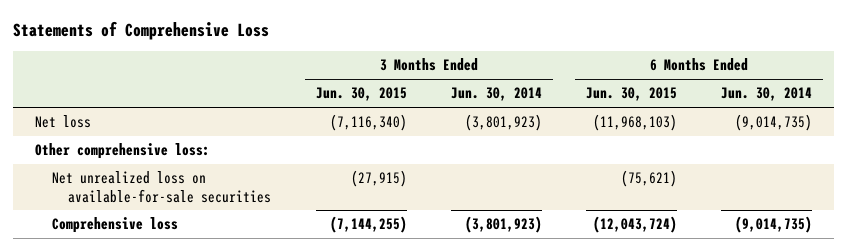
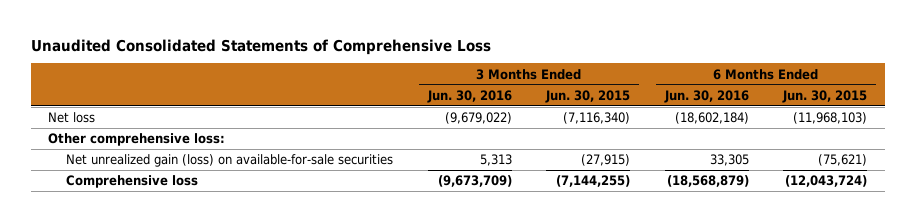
- Statements of Comprehensive Loss
+ Unaudited Consolidated Statements of Comprehensive Loss
- | 3 Months Ended Jun. 30, 2015 | 3 Months Ended Jun. 30, 2014 | 6 Months Ended Jun. 30, 2015 | 6 Months Ended Jun. 30, 2014
+ | 3 Months Ended Jun. 30, 2016 | 3 Months Ended Jun. 30, 2015 | 6 Months Ended Jun. 30, 2016 | 6 Months Ended Jun. 30, 2015
- Net unrealized loss on available-for-sale securities | (27,915) | | (75,621) |
+ Net unrealized gain (loss) on available-for-sale securities | 5,313 | (27,915) | 33,305 | (75,621)

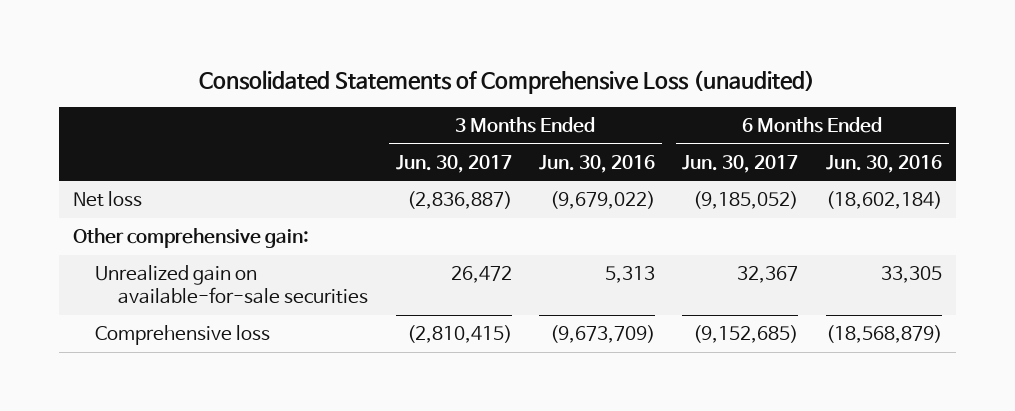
- Unaudited Consolidated Statements of Comprehensive Loss
+ Consolidated Statements of Comprehensive Loss (unaudited)
- | 3 Months Ended Jun. 30, 2016 | 3 Months Ended Jun. 30, 2015 | 6 Months Ended Jun. 30, 2016 | 6 Months Ended Jun. 30, 2015
+ | 3 Months Ended Jun. 30, 2017 | 3 Months Ended Jun. 30, 2016 | 6 Months Ended Jun. 30, 2017 | 6 Months Ended Jun. 30, 2016
- Other comprehensive loss:
- Net unrealized gain (loss) on available-for-sale securities | 5,313 | (27,915) | 33,305 | (75,621)
+ Other comprehensive gain:
+ Unrealized gain on available-for-sale securities | 26,472 | 5,313 | 32,367 | 33,305

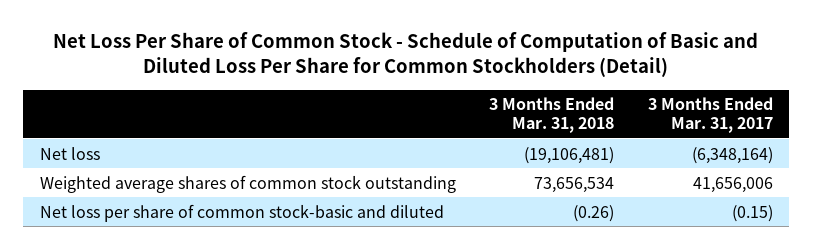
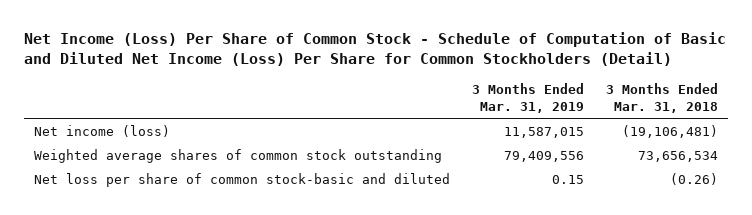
- Net Loss Per Share of Common Stock - Schedule of Computation of Basic and Diluted Loss Per Share for Common Stockholders (Detail)
+ Net Income (Loss) Per Share of Common Stock - Schedule of Computation of Basic and Diluted Net Income (Loss) Per Share for Common Stockholders (Detail)
- | 3 Months Ended Mar. 31, 2018 | 3 Months Ended Mar. 31, 2017
+ | 3 Months Ended Mar. 31, 2019 | 3 Months Ended Mar. 31, 2018
- Net loss | (19,106,481) | (6,348,164)
+ Net income (loss) | 11,587,015 | (19,106,481)

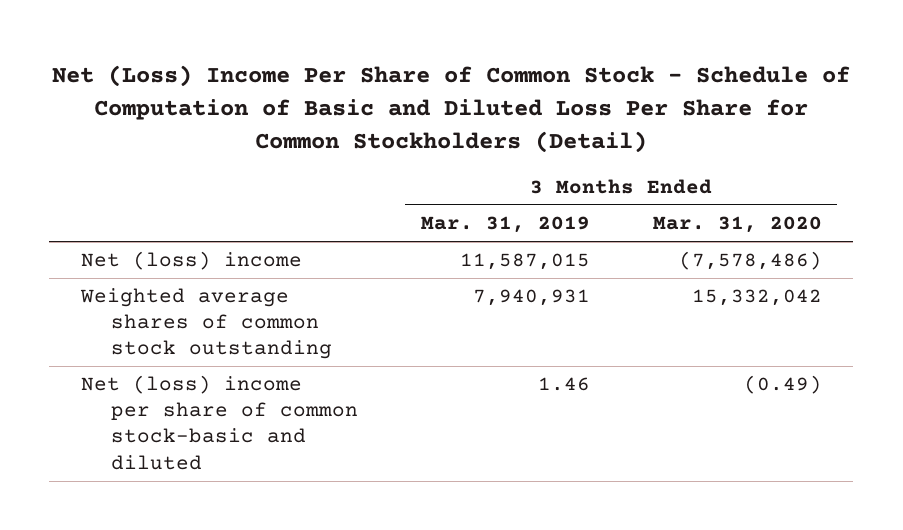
- Net Income (Loss) Per Share of Common Stock - Schedule of Computation of Basic and Diluted Net Income (Loss) Per Share for Common Stockholders (Detail)
+ Net (Loss) Income Per Share of Common Stock - Schedule of Computation of Basic and Diluted Loss Per Share for Common Stockholders (Detail)
- | 3 Months Ended Mar. 31, 2019 | 3 Months Ended Mar. 31, 2018
+ | 3 Months Ended Mar. 31, 2019 | 3 Months Ended Mar. 31, 2020
- Net income (loss) | 11,587,015 | (19,106,481)
- Weighted average shares of common stock outstanding | 79,409,556 | 73,656,534
- Net loss per share of common stock-basic and diluted | 0.15 | (0.26)
+ Net (loss) income | 11,587,015 | (7,578,486)
+ Weighted average shares of common stock outstanding | 7,940,931 | 15,332,042
+ Net (loss) income per share of common stock-basic and diluted | 1.46 | (0.49)

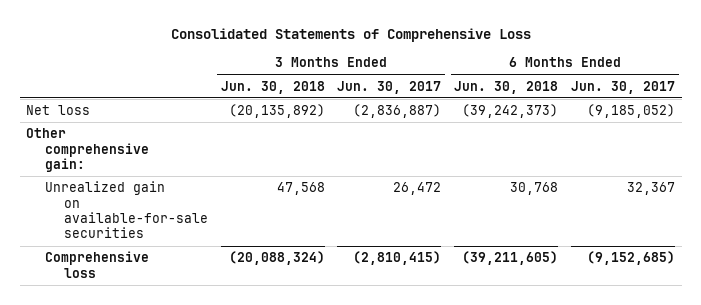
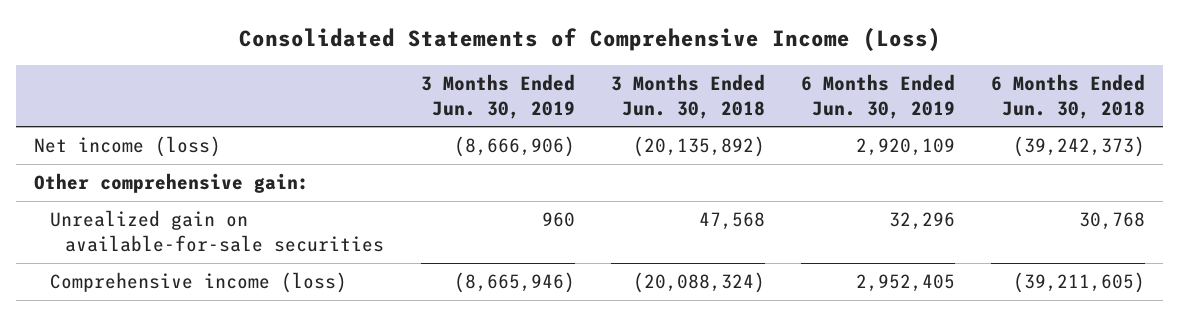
- Consolidated Statements of Comprehensive Loss
+ Consolidated Statements of Comprehensive Income (Loss)
- | 3 Months Ended Jun. 30, 2018 | 3 Months Ended Jun. 30, 2017 | 6 Months Ended Jun. 30, 2018 | 6 Months Ended Jun. 30, 2017
+ | 3 Months Ended Jun. 30, 2019 | 3 Months Ended Jun. 30, 2018 | 6 Months Ended Jun. 30, 2019 | 6 Months Ended Jun. 30, 2018
- Net loss | (20,135,892) | (2,836,887) | (39,242,373) | (9,185,052)
+ Net income (loss) | (8,666,906) | (20,135,892) | 2,920,109 | (39,242,373)
- Comprehensive loss | (20,088,324) | (2,810,415) | (39,211,605) | (9,152,685)
+ Comprehensive income (loss) | (8,665,946) | (20,088,324) | 2,952,405 | (39,211,605)

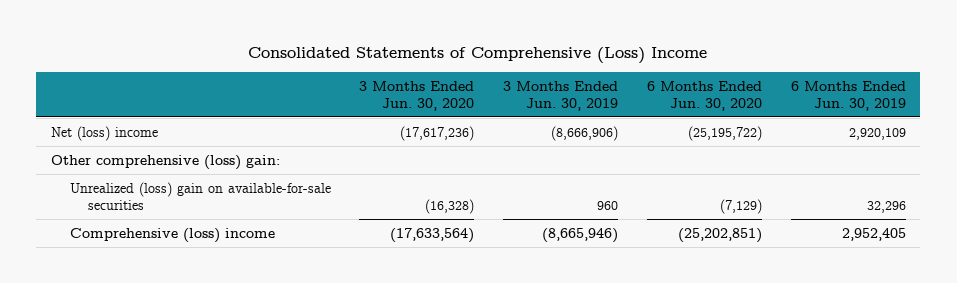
- Consolidated Statements of Comprehensive Income (Loss)
+ Consolidated Statements of Comprehensive (Loss) Income
- | 3 Months Ended Jun. 30, 2019 | 3 Months Ended Jun. 30, 2018 | 6 Months Ended Jun. 30, 2019 | 6 Months Ended Jun. 30, 2018
+ | 3 Months Ended Jun. 30, 2020 | 3 Months Ended Jun. 30, 2019 | 6 Months Ended Jun. 30, 2020 | 6 Months Ended Jun. 30, 2019
- Net income (loss) | (8,666,906) | (20,135,892) | 2,920,109 | (39,242,373)
- Other comprehensive gain:
- Unrealized gain on available-for-sale securities | 960 | 47,568 | 32,296 | 30,768
- Comprehensive income (loss) | (8,665,946) | (20,088,324) | 2,952,405 | (39,211,605)
+ Net (loss) income | (17,617,236) | (8,666,906) | (25,195,722) | 2,920,109
+ Other comprehensive (loss) gain:
+ Unrealized (loss) gain on available-for-sale securities | (16,328) | 960 | (7,129) | 32,296
+ Comprehensive (loss) income | (17,633,564) | (8,665,946) | (25,202,851) | 2,952,405

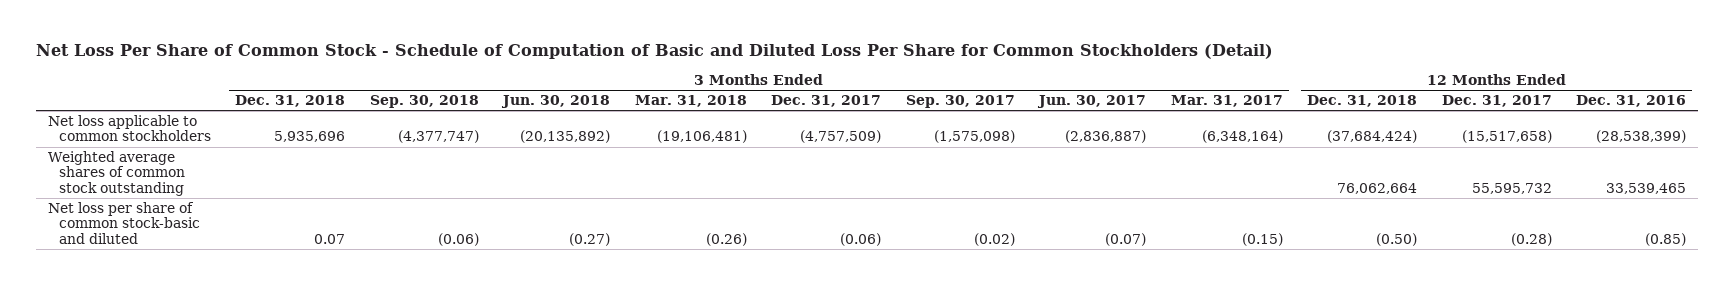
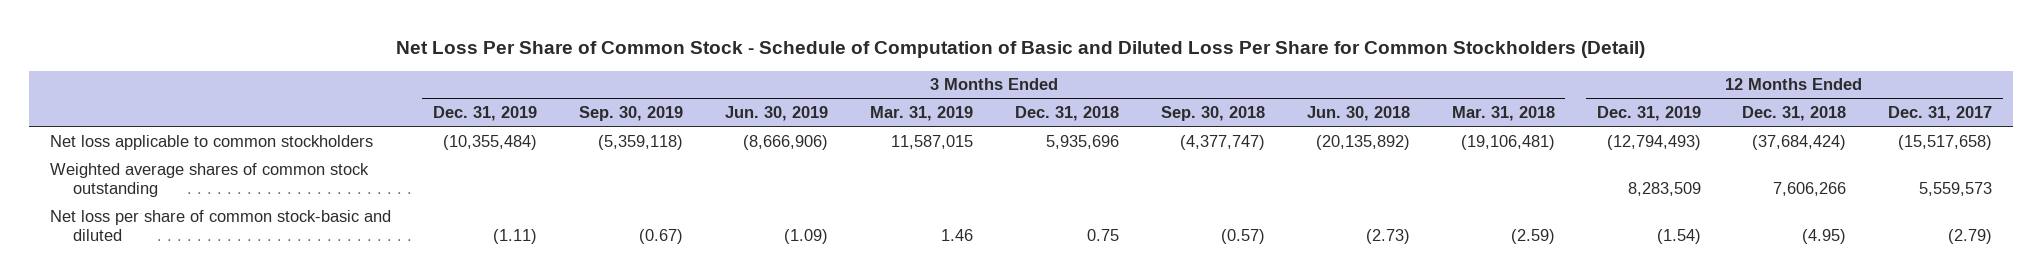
- | 3 Months Ended Dec. 31, 2018 | 3 Months Ended Sep. 30, 2018 | 3 Months Ended Jun. 30, 2018 | 3 Months Ended Mar. 31, 2018 | 3 Months Ended Dec. 31, 2017 | 3 Months Ended Sep. 30, 2017 | 3 Months Ended Jun. 30, 2017 | 3 Months Ended Mar. 31, 2017 | 12 Months Ended Dec. 31, 2018 | 12 Months Ended Dec. 31, 2017 | 12 Months Ended Dec. 31, 2016
+ | 3 Months Ended Dec. 31, 2019 | 3 Months Ended Sep. 30, 2019 | 3 Months Ended Jun. 30, 2019 | 3 Months Ended Mar. 31, 2019 | 3 Months Ended Dec. 31, 2018 | 3 Months Ended Sep. 30, 2018 | 3 Months Ended Jun. 30, 2018 | 3 Months Ended Mar. 31, 2018 | 12 Months Ended Dec. 31, 2019 | 12 Months Ended Dec. 31, 2018 | 12 Months Ended Dec. 31, 2017
- Weighted average shares of common stock outstanding | | | | | | | | | 76,062,664 | 55,595,732 | 33,539,465
- Net loss per share of common stock-basic and diluted | 0.07 | (0.06) | (0.27) | (0.26) | (0.06) | (0.02) | (0.07) | (0.15) | (0.50) | (0.28) | (0.85)
+ Weighted average shares of common stock outstanding | | | | | | | | | 8,283,509 | 7,606,266 | 5,559,573
+ Net loss per share of common stock-basic and diluted | (1.11) | (0.67) | (1.09) | 1.46 | 0.75 | (0.57) | (2.73) | (2.59) | (1.54) | (4.95) | (2.79)

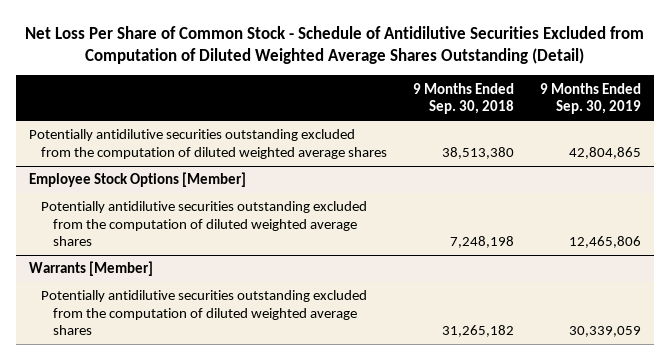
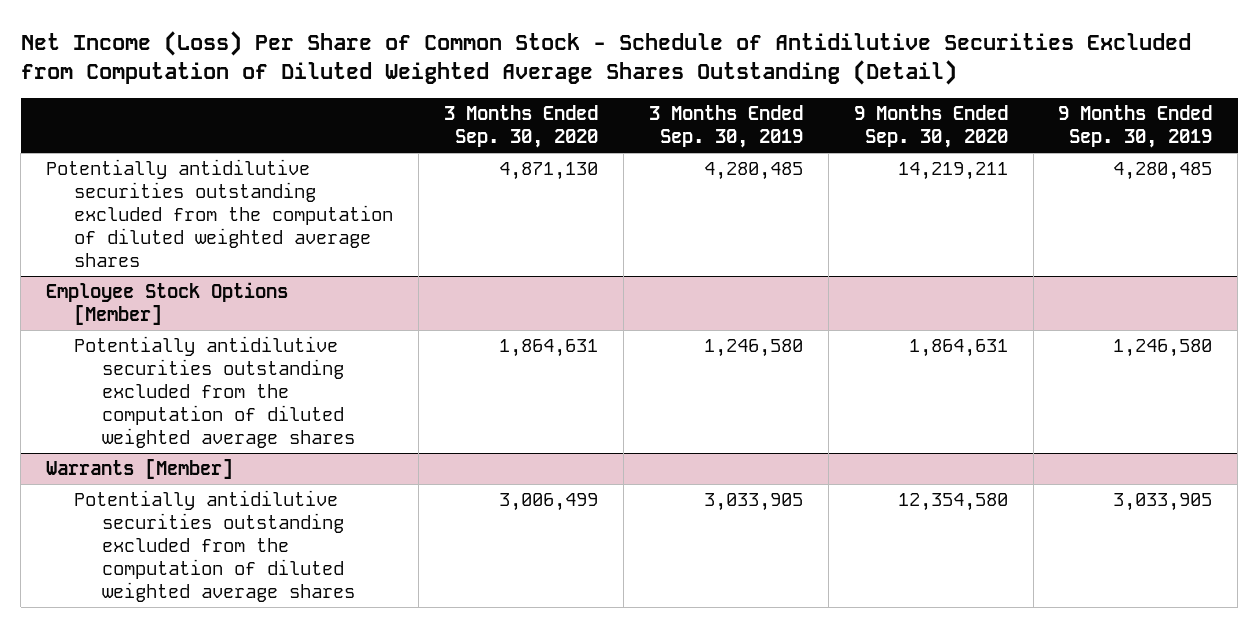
- Net Loss Per Share of Common Stock - Schedule of Antidilutive Securities Excluded from Computation of Diluted Weighted Average Shares Outstanding (Detail)
+ Net Income (Loss) Per Share of Common Stock - Schedule of Antidilutive Securities Excluded from Computation of Diluted Weighted Average Shares Outstanding (Detail)
- | 9 Months Ended Sep. 30, 2018 | 9 Months Ended Sep. 30, 2019
+ | 3 Months Ended Sep. 30, 2020 | 3 Months Ended Sep. 30, 2019 | 9 Months Ended Sep. 30, 2020 | 9 Months Ended Sep. 30, 2019
- Potentially antidilutive securities outstanding excluded from the computation of diluted weighted average shares | 38,513,380 | 42,804,865
+ Potentially antidilutive securities outstanding excluded from the computation of diluted weighted average shares | 4,871,130 | 4,280,485 | 14,219,211 | 4,280,485
@ Employee Stock Options [Member]
- Potentially antidilutive securities outstanding excluded from the computation of diluted weighted average shares | 7,248,198 | 12,465,806
+ Potentially antidilutive securities outstanding excluded from the computation of diluted weighted average shares | 1,864,631 | 1,246,580 | 1,864,631 | 1,246,580
@ Warrants [Member]
- Potentially antidilutive securities outstanding excluded from the computation of diluted weighted average shares | 31,265,182 | 30,339,059
+ Potentially antidilutive securities outstanding excluded from the computation of diluted weighted average shares | 3,006,499 | 3,033,905 | 12,354,580 | 3,033,905

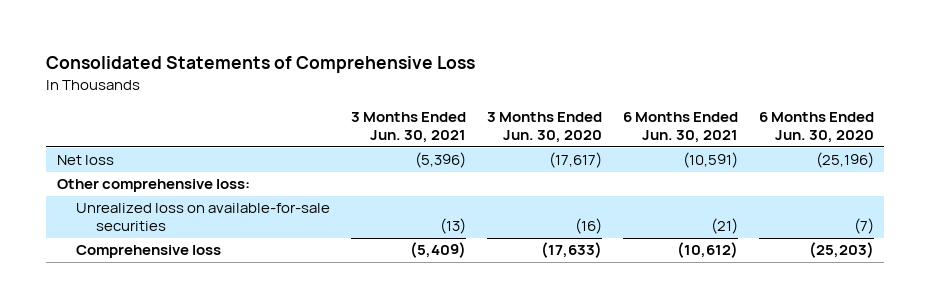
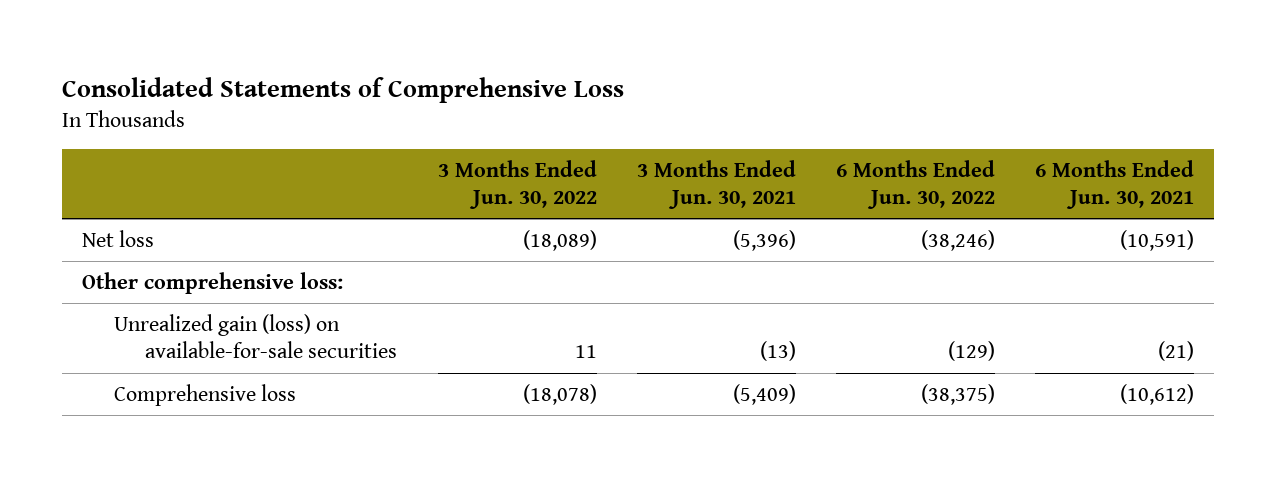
- | 3 Months Ended Jun. 30, 2021 | 3 Months Ended Jun. 30, 2020 | 6 Months Ended Jun. 30, 2021 | 6 Months Ended Jun. 30, 2020
+ | 3 Months Ended Jun. 30, 2022 | 3 Months Ended Jun. 30, 2021 | 6 Months Ended Jun. 30, 2022 | 6 Months Ended Jun. 30, 2021
- Unrealized loss on available-for-sale securities | (13) | (16) | (21) | (7)
+ Unrealized gain (loss) on available-for-sale securities | 11 | (13) | (129) | (21)

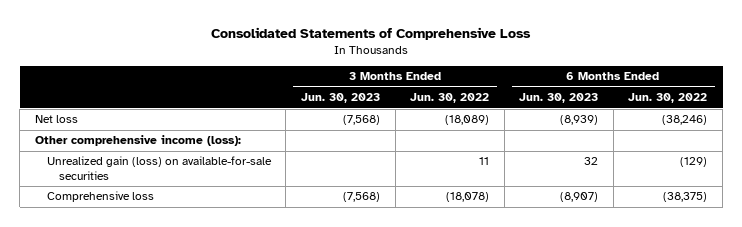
- | 3 Months Ended Jun. 30, 2022 | 3 Months Ended Jun. 30, 2021 | 6 Months Ended Jun. 30, 2022 | 6 Months Ended Jun. 30, 2021
+ | 3 Months Ended Jun. 30, 2023 | 3 Months Ended Jun. 30, 2022 | 6 Months Ended Jun. 30, 2023 | 6 Months Ended Jun. 30, 2022
- Other comprehensive loss:
+ Other comprehensive income (loss):

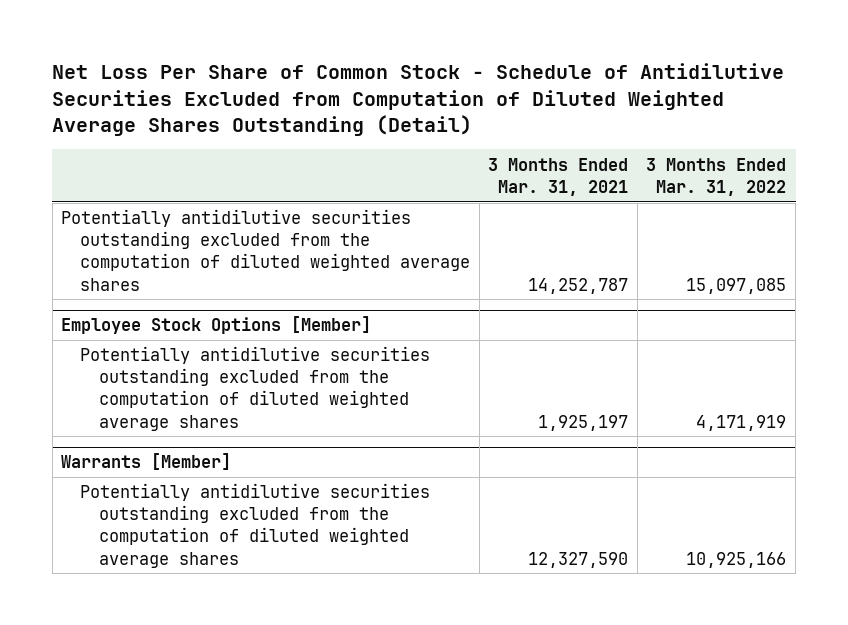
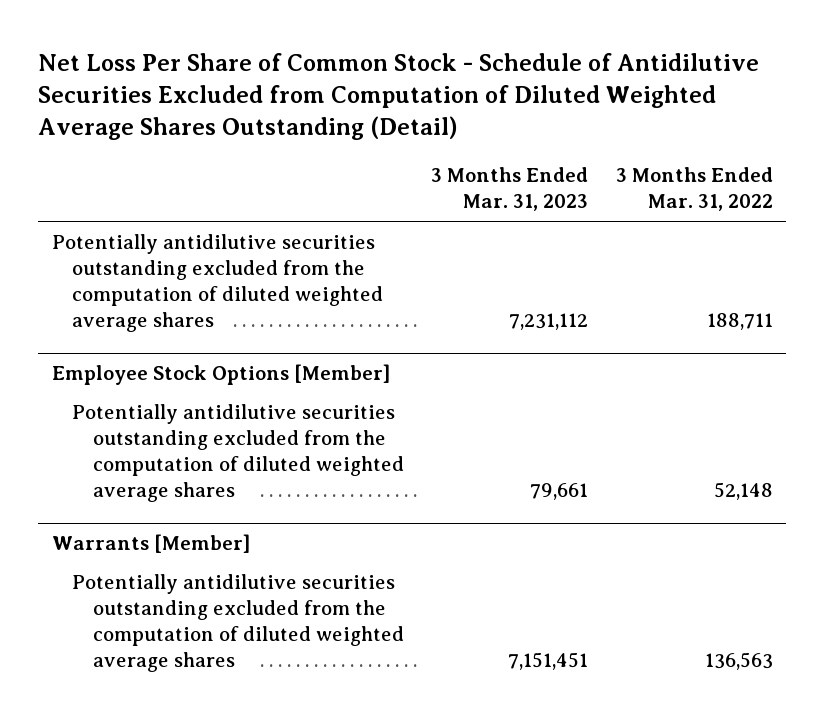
- | 3 Months Ended Mar. 31, 2021 | 3 Months Ended Mar. 31, 2022
+ | 3 Months Ended Mar. 31, 2023 | 3 Months Ended Mar. 31, 2022
- Potentially antidilutive securities outstanding excluded from the computation of diluted weighted average shares | 14,252,787 | 15,097,085
+ Potentially antidilutive securities outstanding excluded from the computation of diluted weighted average shares | 7,231,112 | 188,711
@ Employee Stock Options [Member]
- Potentially antidilutive securities outstanding excluded from the computation of diluted weighted average shares | 1,925,197 | 4,171,919
+ Potentially antidilutive securities outstanding excluded from the computation of diluted weighted average shares | 79,661 | 52,148
@ Warrants [Member]
- Potentially antidilutive securities outstanding excluded from the computation of diluted weighted average shares | 12,327,590 | 10,925,166
+ Potentially antidilutive securities outstanding excluded from the computation of diluted weighted average shares | 7,151,451 | 136,563

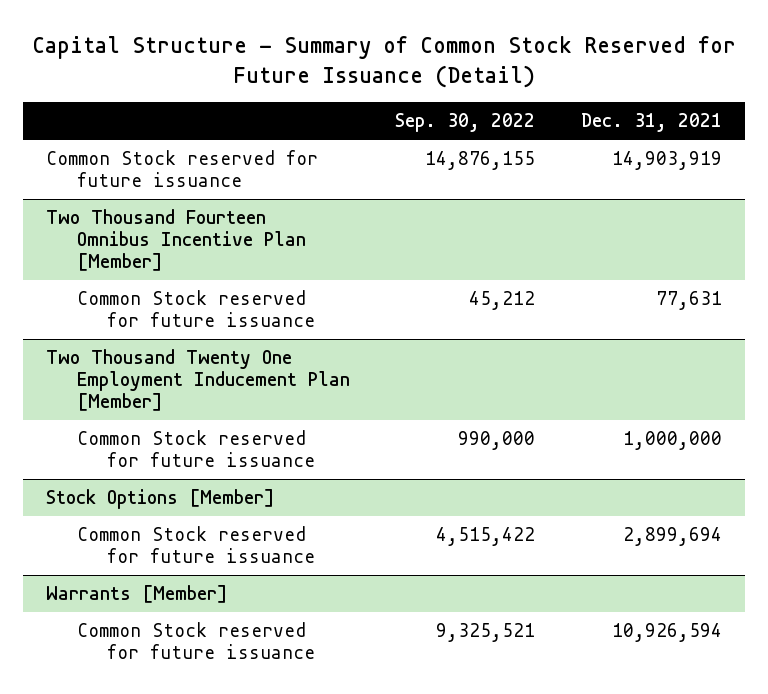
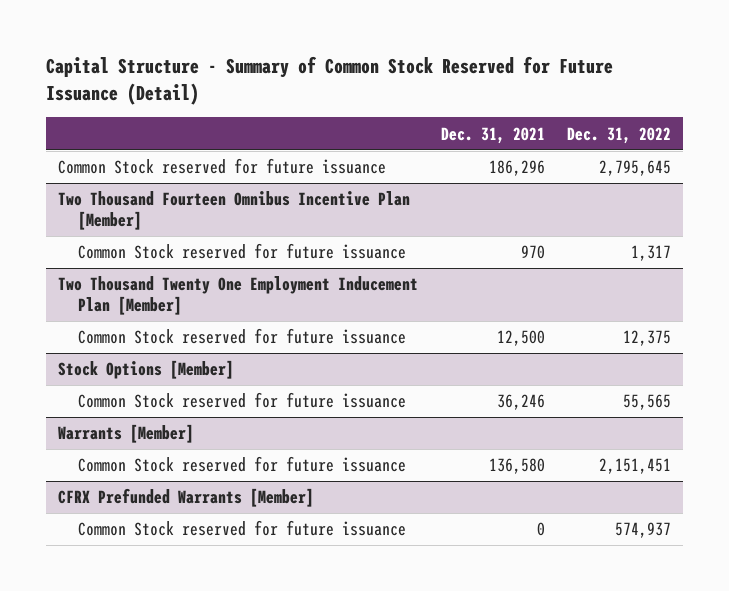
- | Sep. 30, 2022 | Dec. 31, 2021
+ | Dec. 31, 2021 | Dec. 31, 2022
- Common Stock reserved for future issuance | 14,876,155 | 14,903,919
+ Common Stock reserved for future issuance | 186,296 | 2,795,645
@ Two Thousand Fourteen Omnibus Incentive Plan [Member]
- Common Stock reserved for future issuance | 45,212 | 77,631
+ Common Stock reserved for future issuance | 970 | 1,317
@ Two Thousand Twenty One Employment Inducement Plan [Member]
- Common Stock reserved for future issuance | 990,000 | 1,000,000
+ Common Stock reserved for future issuance | 12,500 | 12,375
@ Stock Options [Member]
- Common Stock reserved for future issuance | 4,515,422 | 2,899,694
+ Common Stock reserved for future issuance | 36,246 | 55,565
@ Warrants [Member]
- Common Stock reserved for future issuance | 9,325,521 | 10,926,594
+ Common Stock reserved for future issuance | 136,580 | 2,151,451
+ CFRX Prefunded Warrants [Member]
+ Common Stock reserved for future issuance | 0 | 574,937

